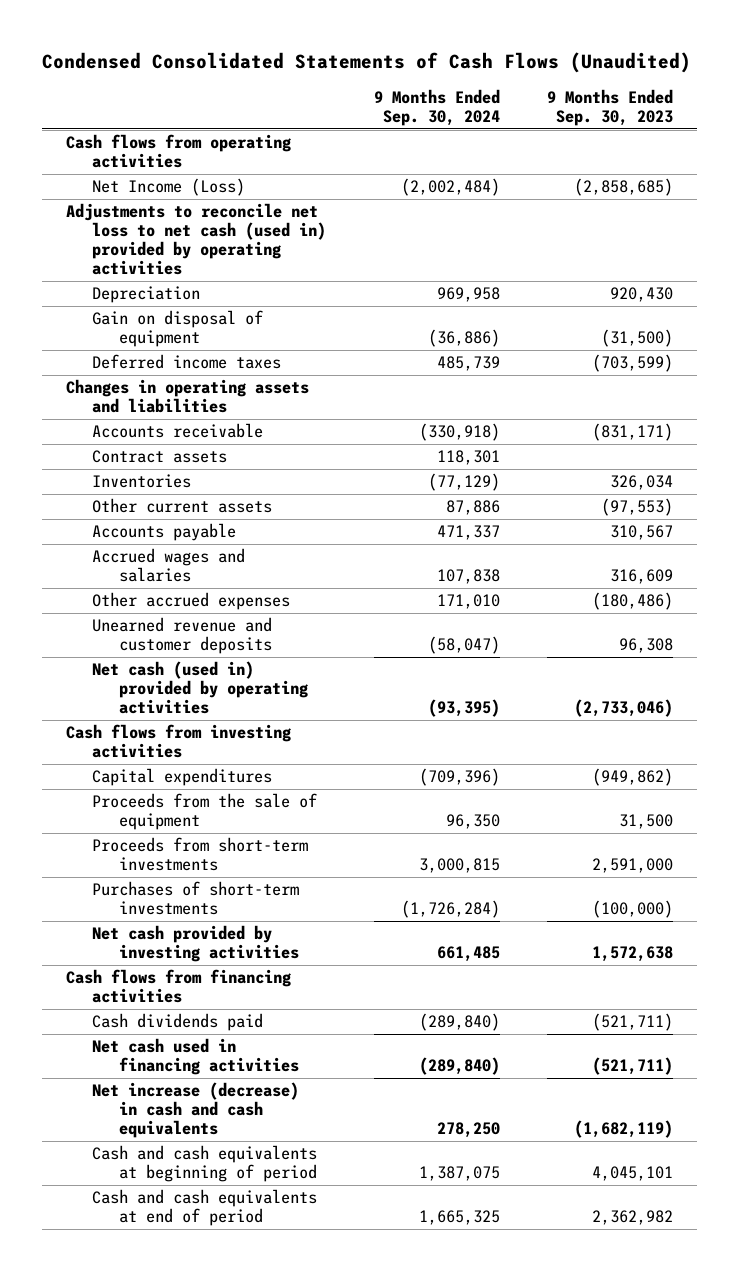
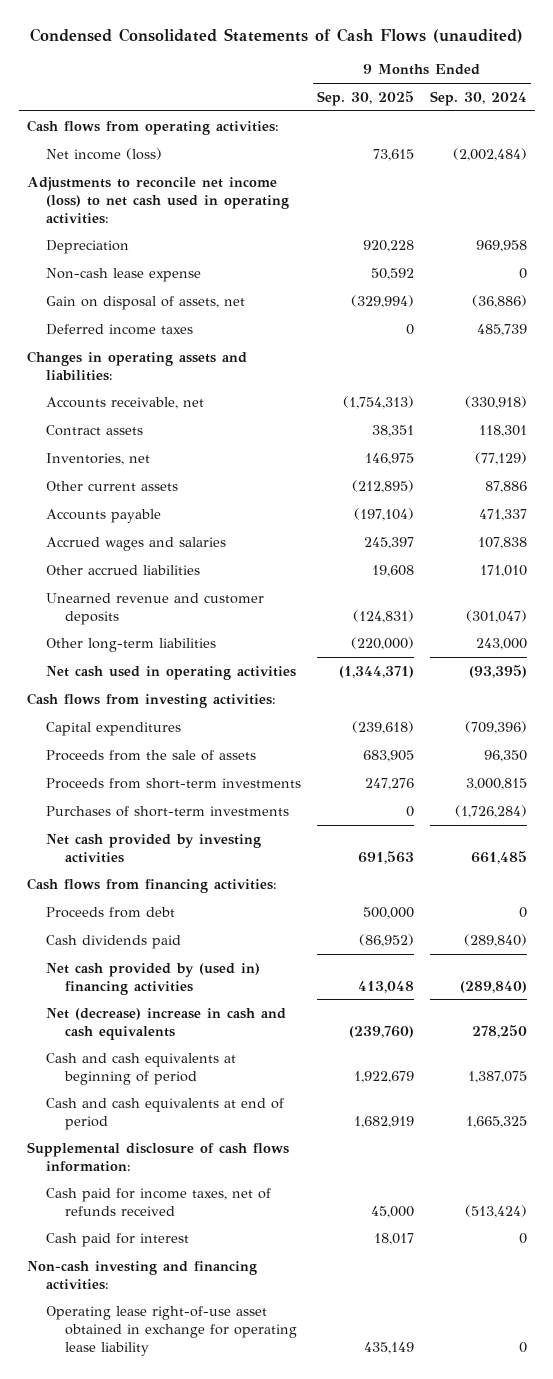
- Condensed Consolidated Statements of Cash Flows (Unaudited)
+ Condensed Consolidated Statements of Cash Flows (unaudited)
- | 9 Months Ended Sep. 30, 2024 | 9 Months Ended Sep. 30, 2023
+ | 9 Months Ended Sep. 30, 2025 | 9 Months Ended Sep. 30, 2024
- Cash flows from operating activities
- Net Income (Loss) | (2,002,484) | (2,858,685)
- Adjustments to reconcile net loss to net cash (used in) provided by operating activities
+ Cash flows from operating activities:
+ Net income (loss) | 73,615 | (2,002,484)
+ Adjustments to reconcile net income (loss) to net cash used in operating activities:
- Gain on disposal of equipment | (36,886) | (31,500)
+ Non-cash lease expense | 50,592 | 0
+ Gain on disposal of assets, net | (329,994) | (36,886)
- Changes in operating assets and liabilities
- Accounts receivable | (330,918) | (831,171)
+ Changes in operating assets and liabilities:
+ Accounts receivable, net | (1,754,313) | (330,918)
- Inventories | (77,129) | 326,034
+ Inventories, net | 146,975 | (77,129)
- Other accrued expenses | 171,010 | (180,486)
- Unearned revenue and customer deposits | (58,047) | 96,308
- Net cash (used in) provided by operating activities | (93,395) | (2,733,046)
- Cash flows from investing activities
+ Other accrued liabilities | 19,608 | 171,010
+ Unearned revenue and customer deposits | (124,831) | (301,047)
+ Other long-term liabilities | (220,000) | 243,000
+ Net cash used in operating activities | (1,344,371) | (93,395)
+ Cash flows from investing activities:
- Proceeds from the sale of equipment | 96,350 | 31,500
+ Proceeds from the sale of assets | 683,905 | 96,350
- Cash flows from financing activities
+ Cash flows from financing activities:
+ Proceeds from debt | 500,000 | 0
- Net cash used in financing activities | (289,840) | (521,711)
- Net increase (decrease) in cash and cash equivalents | 278,250 | (1,682,119)
+ Net cash provided by (used in) financing activities | 413,048 | (289,840)
+ Net (decrease) increase in cash and cash equivalents | (239,760) | 278,250
+ Supplemental disclosure of cash flows information:
+ Cash paid for income taxes, net of refunds received | 45,000 | (513,424)
+ Cash paid for interest | 18,017 | 0
+ Non-cash investing and financing activities:
+ Operating lease right-of-use asset obtained in exchange for operating lease liability | 435,149 | 0

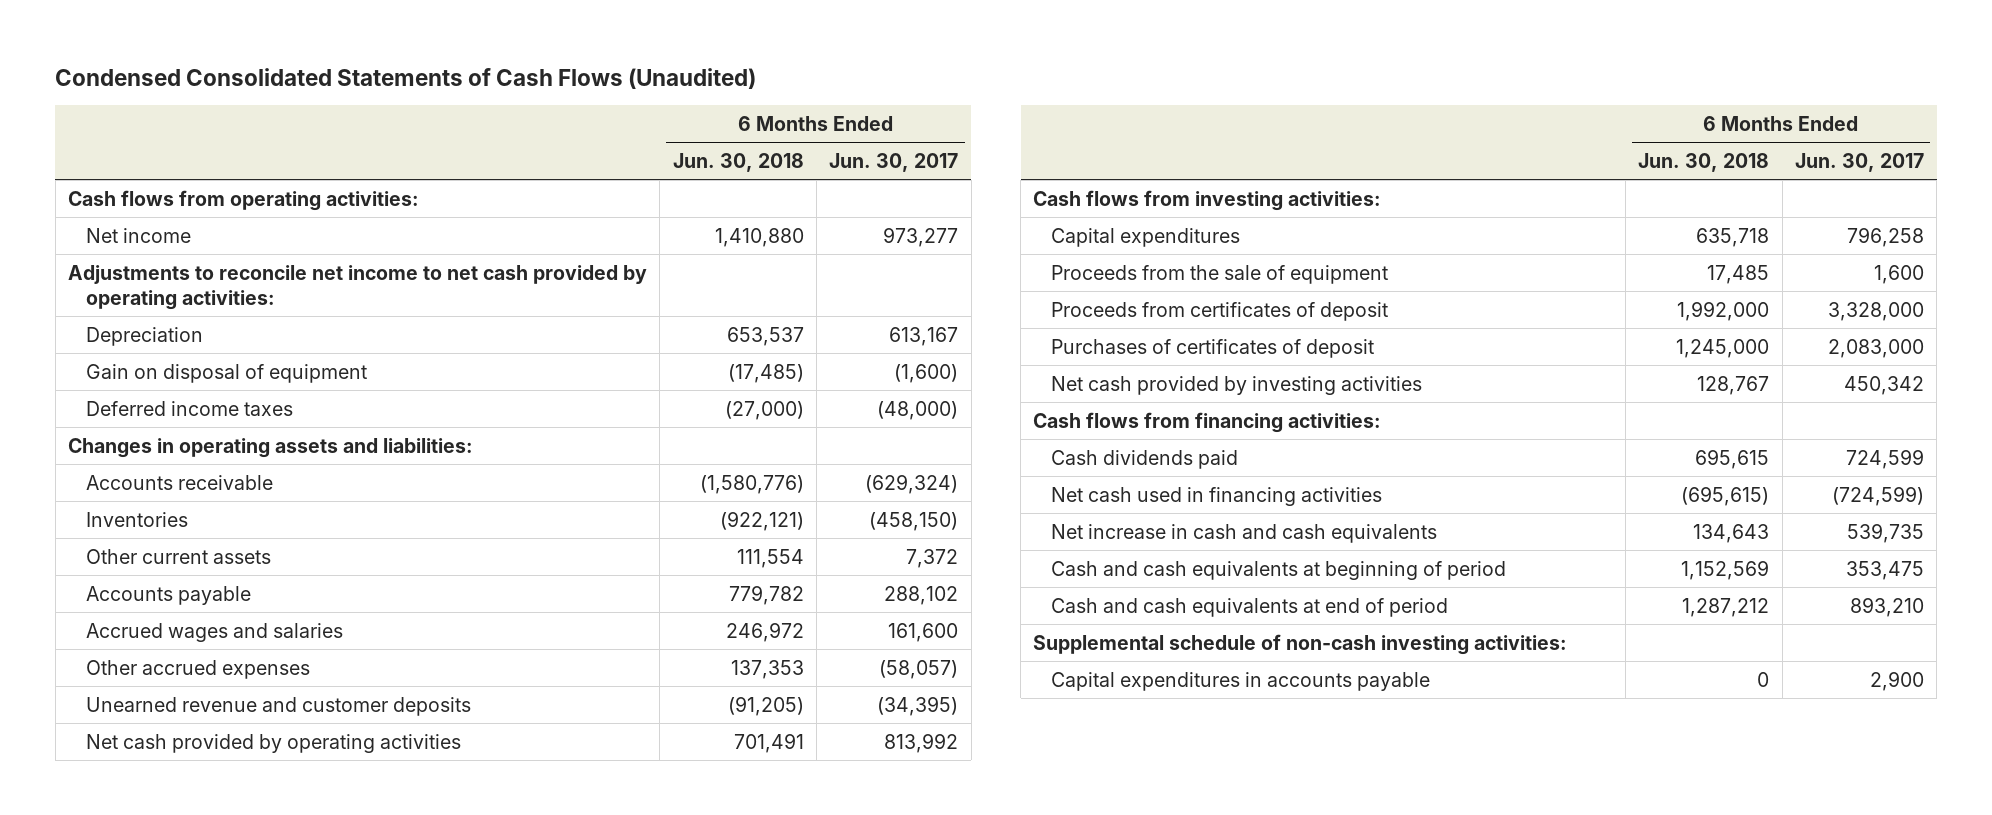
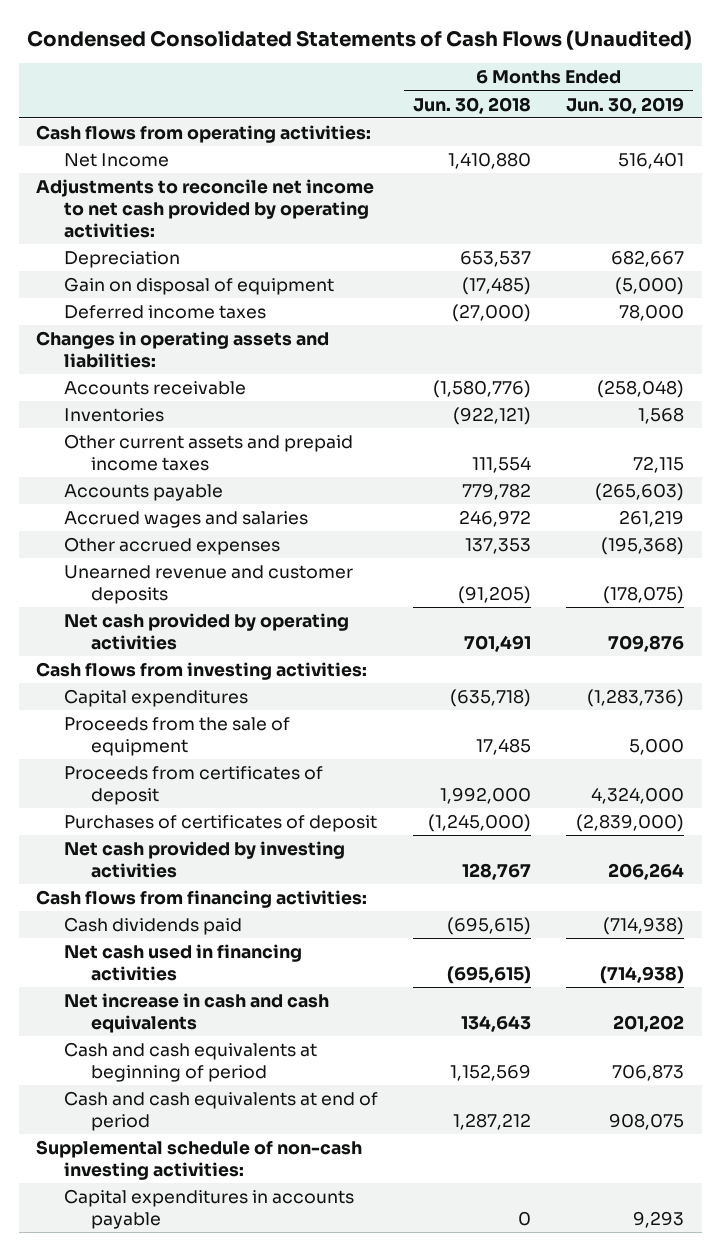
- | 6 Months Ended Jun. 30, 2018 | 6 Months Ended Jun. 30, 2017
+ | 6 Months Ended Jun. 30, 2018 | 6 Months Ended Jun. 30, 2019
- Net income | 1,410,880 | 973,277
+ Net Income | 1,410,880 | 516,401
- Other current assets | 111,554 | 7,372
+ Other current assets and prepaid income taxes | 111,554 | 72,115
- Capital expenditures | 635,718 | 796,258
+ Capital expenditures | (635,718) | (1,283,736)
- Purchases of certificates of deposit | 1,245,000 | 2,083,000
+ Purchases of certificates of deposit | (1,245,000) | (2,839,000)
- Cash dividends paid | 695,615 | 724,599
+ Cash dividends paid | (695,615) | (714,938)

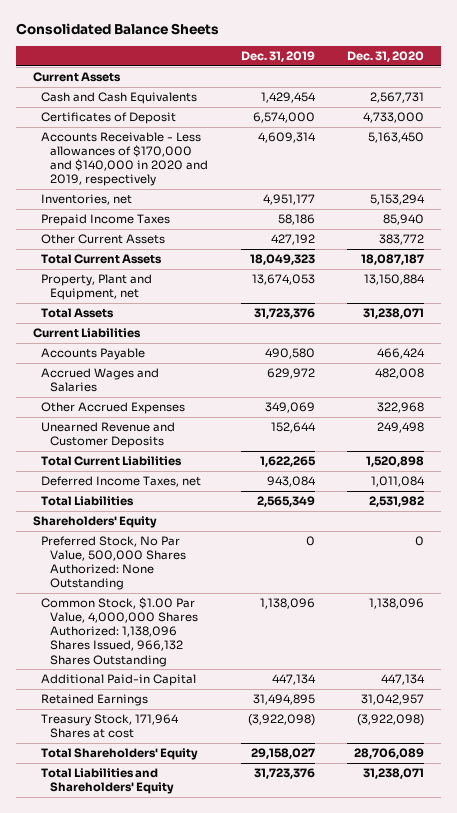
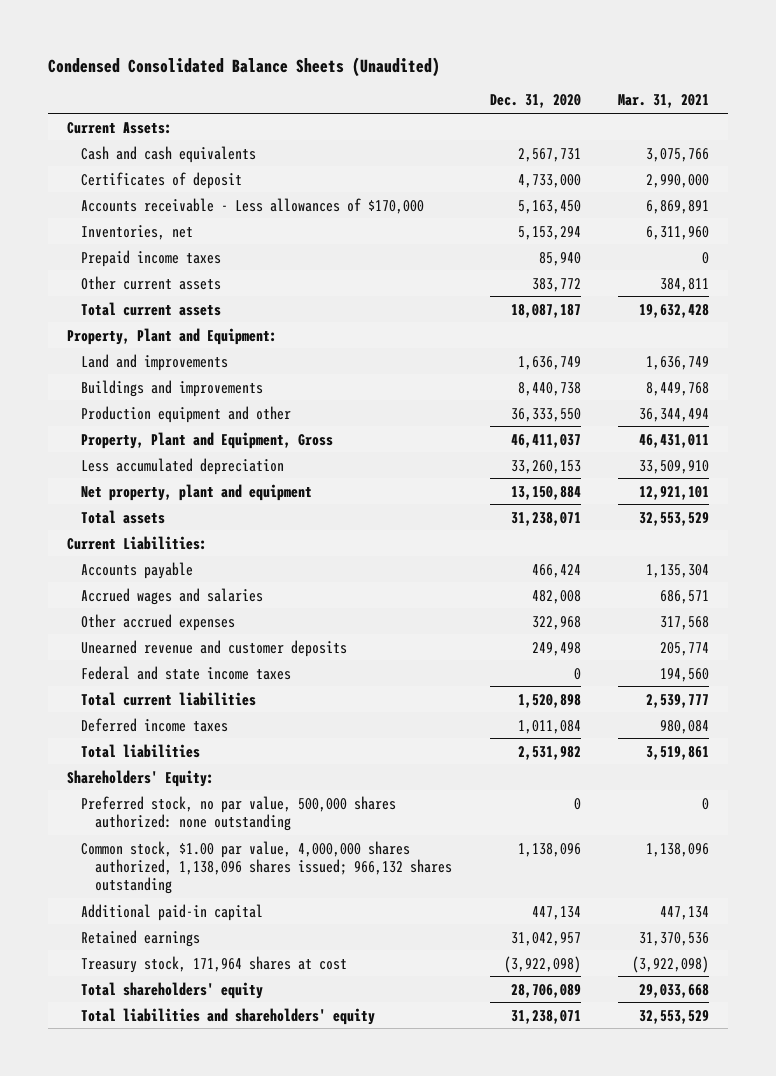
- Consolidated Balance Sheets
+ Condensed Consolidated Balance Sheets (Unaudited)
- | Dec. 31, 2019 | Dec. 31, 2020
+ | Dec. 31, 2020 | Mar. 31, 2021
- Current Assets
- Cash and Cash Equivalents | 1,429,454 | 2,567,731
- Certificates of Deposit | 6,574,000 | 4,733,000
- Accounts Receivable - Less allowances of $170,000 and $140,000 in 2020 and 2019, respectively | 4,609,314 | 5,163,450
+ Current Assets:
+ Cash and cash equivalents | 2,567,731 | 3,075,766
+ Certificates of deposit | 4,733,000 | 2,990,000
+ Accounts receivable - Less allowances of $170,000 | 5,163,450 | 6,869,891
- Prepaid Income Taxes | 58,186 | 85,940
- Other Current Assets | 427,192 | 383,772
- Total Current Assets | 18,049,323 | 18,087,187
- Property, Plant and Equipment, net | 13,674,053 | 13,150,884
- Total Assets | 31,723,376 | 31,238,071
- Current Liabilities
- Accounts Payable | 490,580 | 466,424
- Accrued Wages and Salaries | 629,972 | 482,008
- Other Accrued Expenses | 349,069 | 322,968
- Unearned Revenue and Customer Deposits | 152,644 | 249,498
- Total Current Liabilities | 1,622,265 | 1,520,898
- Deferred Income Taxes, net | 943,084 | 1,011,084
- Total Liabilities | 2,565,349 | 2,531,982
- Shareholders' Equity
- Preferred Stock, No Par Value, 500,000 Shares Authorized: None Outstanding | 0 | 0
- Common Stock, $1.00 Par Value, 4,000,000 Shares Authorized: 1,138,096 Shares Issued, 966,132 Shares Outstanding | 1,138,096 | 1,138,096
- Additional Paid-in Capital | 447,134 | 447,134
- Retained Earnings | 31,494,895 | 31,042,957
- Treasury Stock, 171,964 Shares at cost | (3,922,098) | (3,922,098)
- Total Shareholders' Equity | 29,158,027 | 28,706,089
- Total Liabilities and Shareholders' Equity | 31,723,376 | 31,238,071
+ Prepaid income taxes | 85,940 | 0
+ Other current assets | 383,772 | 384,811
+ Total current assets | 18,087,187 | 19,632,428
+ Property, Plant and Equipment:
+ Land and improvements | 1,636,749 | 1,636,749
+ Buildings and improvements | 8,440,738 | 8,449,768
+ Production equipment and other | 36,333,550 | 36,344,494
+ Property, Plant and Equipment, Gross | 46,411,037 | 46,431,011
+ Less accumulated depreciation | 33,260,153 | 33,509,910
+ Net property, plant and equipment | 13,150,884 | 12,921,101
+ Total assets | 31,238,071 | 32,553,529
+ Current Liabilities:
+ Accounts payable | 466,424 | 1,135,304
+ Accrued wages and salaries | 482,008 | 686,571
+ Other accrued expenses | 322,968 | 317,568
+ Unearned revenue and customer deposits | 249,498 | 205,774
+ Federal and state income taxes | 0 | 194,560
+ Total current liabilities | 1,520,898 | 2,539,777
+ Deferred income taxes | 1,011,084 | 980,084
+ Total liabilities | 2,531,982 | 3,519,861
+ Shareholders' Equity:
+ Preferred stock, no par value, 500,000 shares authorized: none outstanding | 0 | 0
+ Common stock, $1.00 par value, 4,000,000 shares authorized, 1,138,096 shares issued; 966,132 shares outstanding | 1,138,096 | 1,138,096
+ Additional paid-in capital | 447,134 | 447,134
+ Retained earnings | 31,042,957 | 31,370,536
+ Treasury stock, 171,964 shares at cost | (3,922,098) | (3,922,098)
+ Total shareholders' equity | 28,706,089 | 29,033,668
+ Total liabilities and shareholders' equity | 31,238,071 | 32,553,529

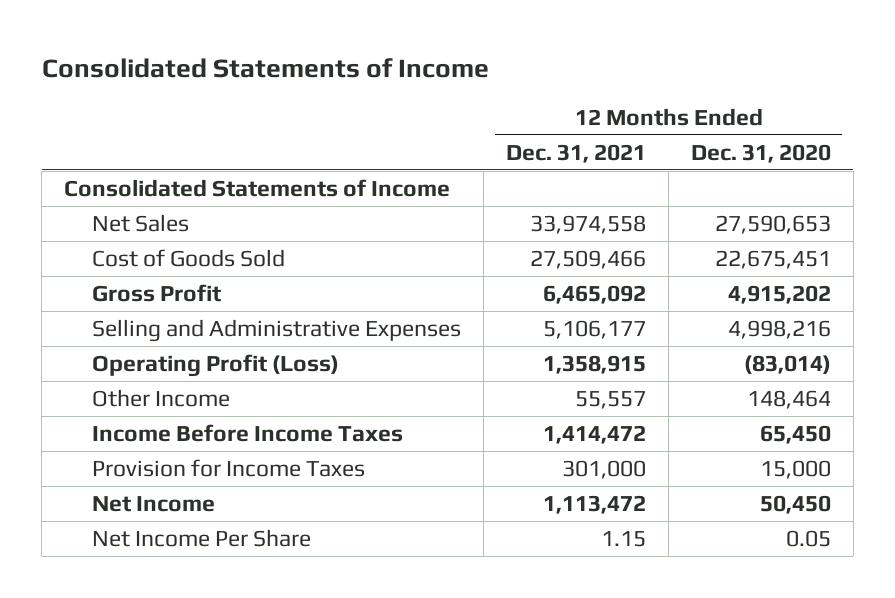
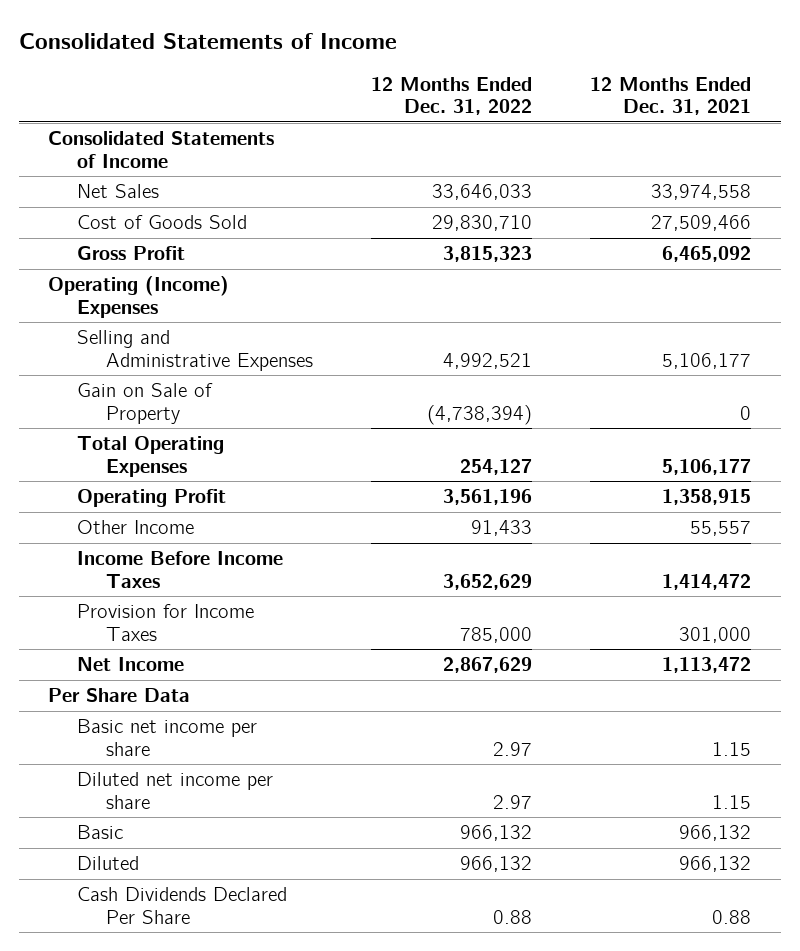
- | 12 Months Ended Dec. 31, 2021 | 12 Months Ended Dec. 31, 2020
+ | 12 Months Ended Dec. 31, 2022 | 12 Months Ended Dec. 31, 2021
+ Operating (Income) Expenses
- Operating Profit (Loss) | 1,358,915 | (83,014)
+ Gain on Sale of Property | (4,738,394) | 0
+ Total Operating Expenses | 254,127 | 5,106,177
+ Operating Profit | 3,561,196 | 1,358,915
- Net Income Per Share | 1.15 | 0.05
+ Per Share Data
+ Basic net income per share | 2.97 | 1.15
+ Diluted net income per share | 2.97 | 1.15
+ Basic | 966,132 | 966,132
+ Diluted | 966,132 | 966,132
+ Cash Dividends Declared Per Share | 0.88 | 0.88

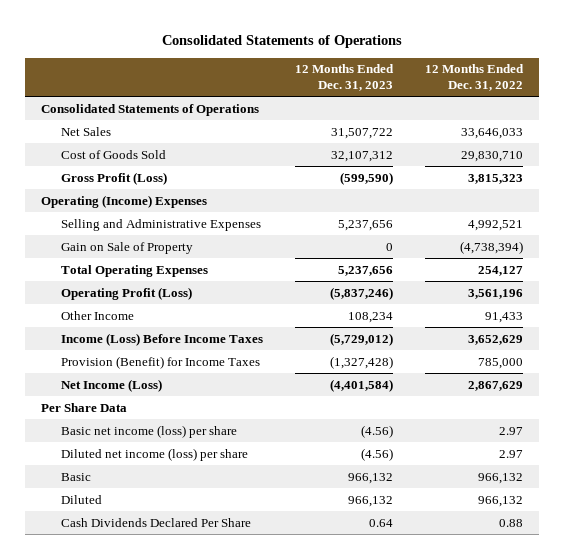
- Consolidated Statements of Income
+ Consolidated Statements of Operations
- | 12 Months Ended Dec. 31, 2022 | 12 Months Ended Dec. 31, 2021
+ | 12 Months Ended Dec. 31, 2023 | 12 Months Ended Dec. 31, 2022
- Consolidated Statements of Income
+ Consolidated Statements of Operations
- Gross Profit | 3,815,323 | 6,465,092
+ Gross Profit (Loss) | (599,590) | 3,815,323
- Operating Profit | 3,561,196 | 1,358,915
+ Operating Profit (Loss) | (5,837,246) | 3,561,196
- Income Before Income Taxes | 3,652,629 | 1,414,472
- Provision for Income Taxes | 785,000 | 301,000
- Net Income | 2,867,629 | 1,113,472
+ Income (Loss) Before Income Taxes | (5,729,012) | 3,652,629
+ Provision (Benefit) for Income Taxes | (1,327,428) | 785,000
+ Net Income (Loss) | (4,401,584) | 2,867,629
- Basic net income per share | 2.97 | 1.15
- Diluted net income per share | 2.97 | 1.15
+ Basic net income (loss) per share | (4.56) | 2.97
+ Diluted net income (loss) per share | (4.56) | 2.97

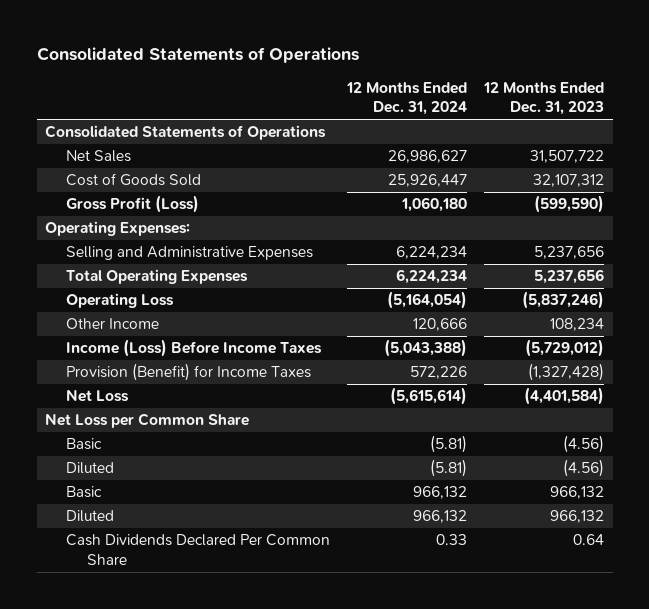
- | 12 Months Ended Dec. 31, 2023 | 12 Months Ended Dec. 31, 2022
+ | 12 Months Ended Dec. 31, 2024 | 12 Months Ended Dec. 31, 2023
- Operating (Income) Expenses
+ Operating Expenses:
- Gain on Sale of Property | 0 | (4,738,394)
- Operating Profit (Loss) | (5,837,246) | 3,561,196
+ Operating Loss | (5,164,054) | (5,837,246)
- Net Income (Loss) | (4,401,584) | 2,867,629
- Per Share Data
- Basic net income (loss) per share | (4.56) | 2.97
- Diluted net income (loss) per share | (4.56) | 2.97
+ Net Loss | (5,615,614) | (4,401,584)
+ Net Loss per Common Share
+ Basic | (5.81) | (4.56)
+ Diluted | (5.81) | (4.56)
- Cash Dividends Declared Per Share | 0.64 | 0.88
+ Cash Dividends Declared Per Common Share | 0.33 | 0.64

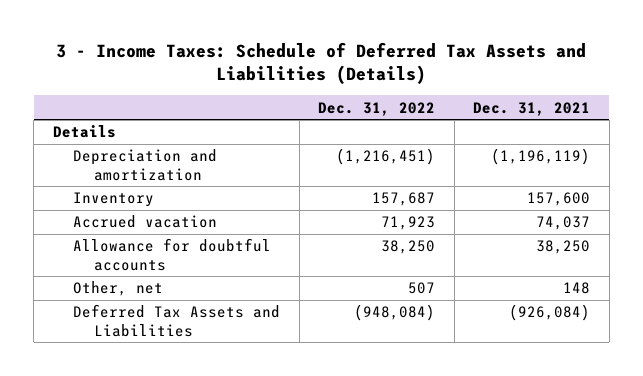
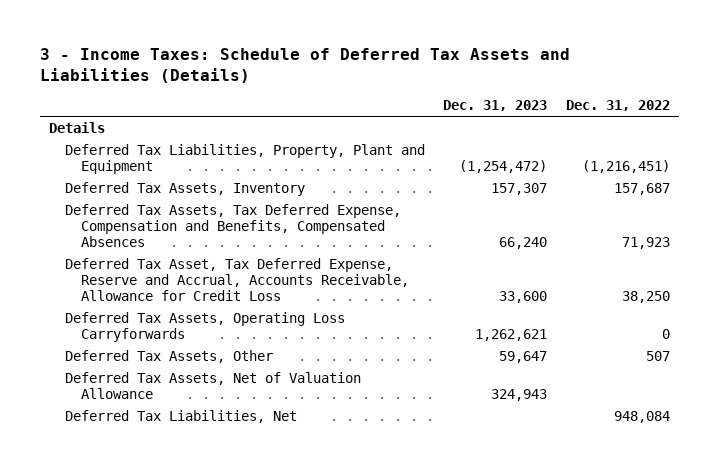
- | Dec. 31, 2022 | Dec. 31, 2021
+ | Dec. 31, 2023 | Dec. 31, 2022
- Depreciation and amortization | (1,216,451) | (1,196,119)
- Inventory | 157,687 | 157,600
- Accrued vacation | 71,923 | 74,037
- Allowance for doubtful accounts | 38,250 | 38,250
- Other, net | 507 | 148
- Deferred Tax Assets and Liabilities | (948,084) | (926,084)
+ Deferred Tax Liabilities, Property, Plant and Equipment | (1,254,472) | (1,216,451)
+ Deferred Tax Assets, Inventory | 157,307 | 157,687
+ Deferred Tax Assets, Tax Deferred Expense, Compensation and Benefits, Compensated Absences | 66,240 | 71,923
+ Deferred Tax Asset, Tax Deferred Expense, Reserve and Accrual, Accounts Receivable, Allowance for Credit Loss | 33,600 | 38,250
+ Deferred Tax Assets, Operating Loss Carryforwards | 1,262,621 | 0
+ Deferred Tax Assets, Other | 59,647 | 507
+ Deferred Tax Assets, Net of Valuation Allowance | 324,943 |
+ Deferred Tax Liabilities, Net | | 948,084

